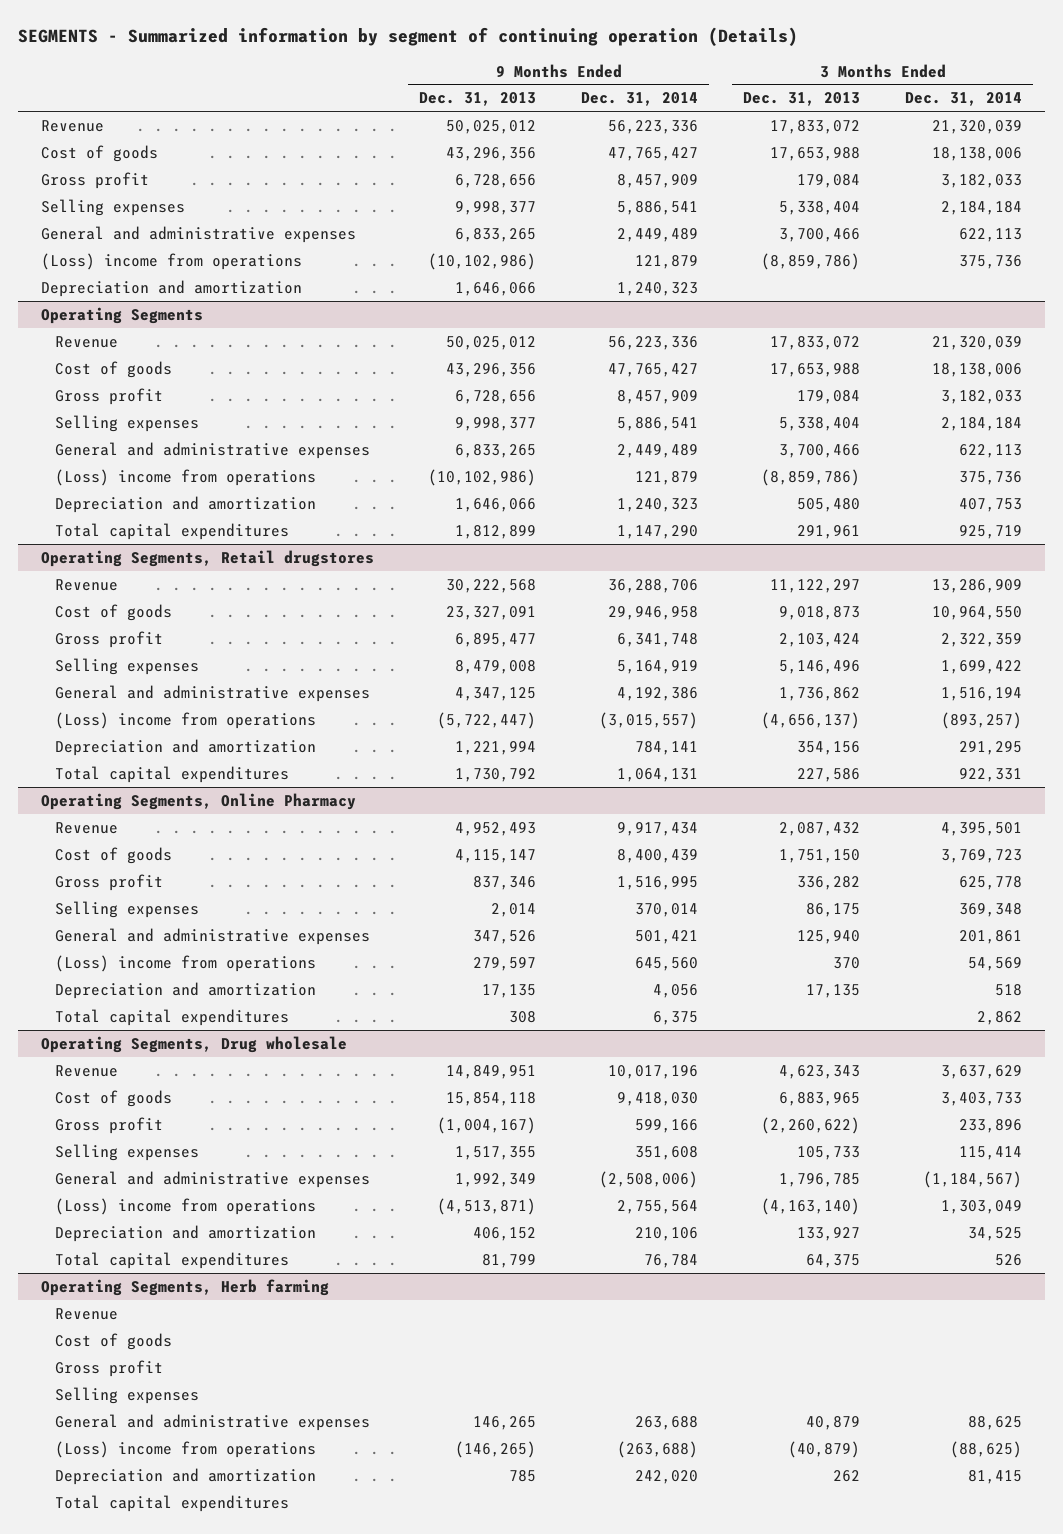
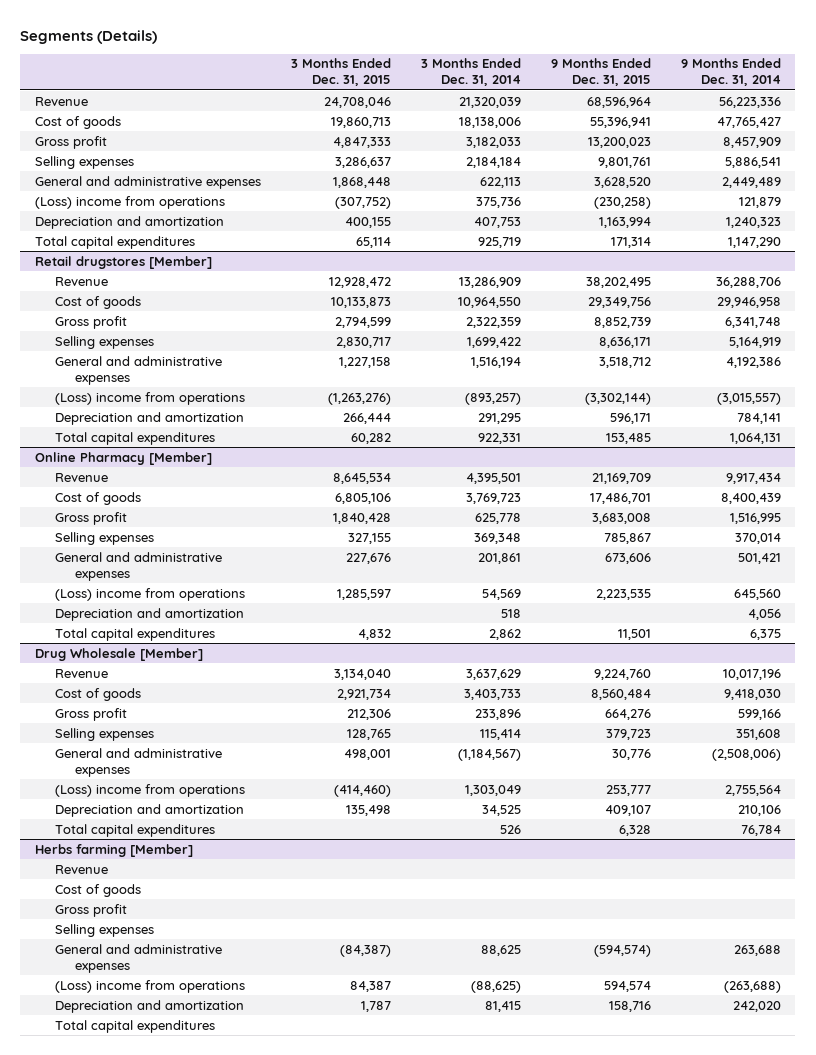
- SEGMENTS - Summarized information by segment of continuing operation (Details)
+ Segments (Details)
- | 9 Months Ended Dec. 31, 2013 | 9 Months Ended Dec. 31, 2014 | 3 Months Ended Dec. 31, 2013 | 3 Months Ended Dec. 31, 2014
+ | 3 Months Ended Dec. 31, 2015 | 3 Months Ended Dec. 31, 2014 | 9 Months Ended Dec. 31, 2015 | 9 Months Ended Dec. 31, 2014
- Depreciation and amortization | 1,646,066 | 1,240,323 | |
- Operating Segments
- Revenue | 50,025,012 | 56,223,336 | 17,833,072 | 21,320,039
- Cost of goods | 43,296,356 | 47,765,427 | 17,653,988 | 18,138,006
- Gross profit | 6,728,656 | 8,457,909 | 179,084 | 3,182,033
- Selling expenses | 9,998,377 | 5,886,541 | 5,338,404 | 2,184,184
- General and administrative expenses | 6,833,265 | 2,449,489 | 3,700,466 | 622,113
- (Loss) income from operations | (10,102,986) | 121,879 | (8,859,786) | 375,736
- Operating Segments, Retail drugstores
+ Retail drugstores [Member]
- Operating Segments, Online Pharmacy
+ Online Pharmacy [Member]
- Operating Segments, Drug wholesale
+ Drug Wholesale [Member]
- Operating Segments, Herb farming
+ Herbs farming [Member]

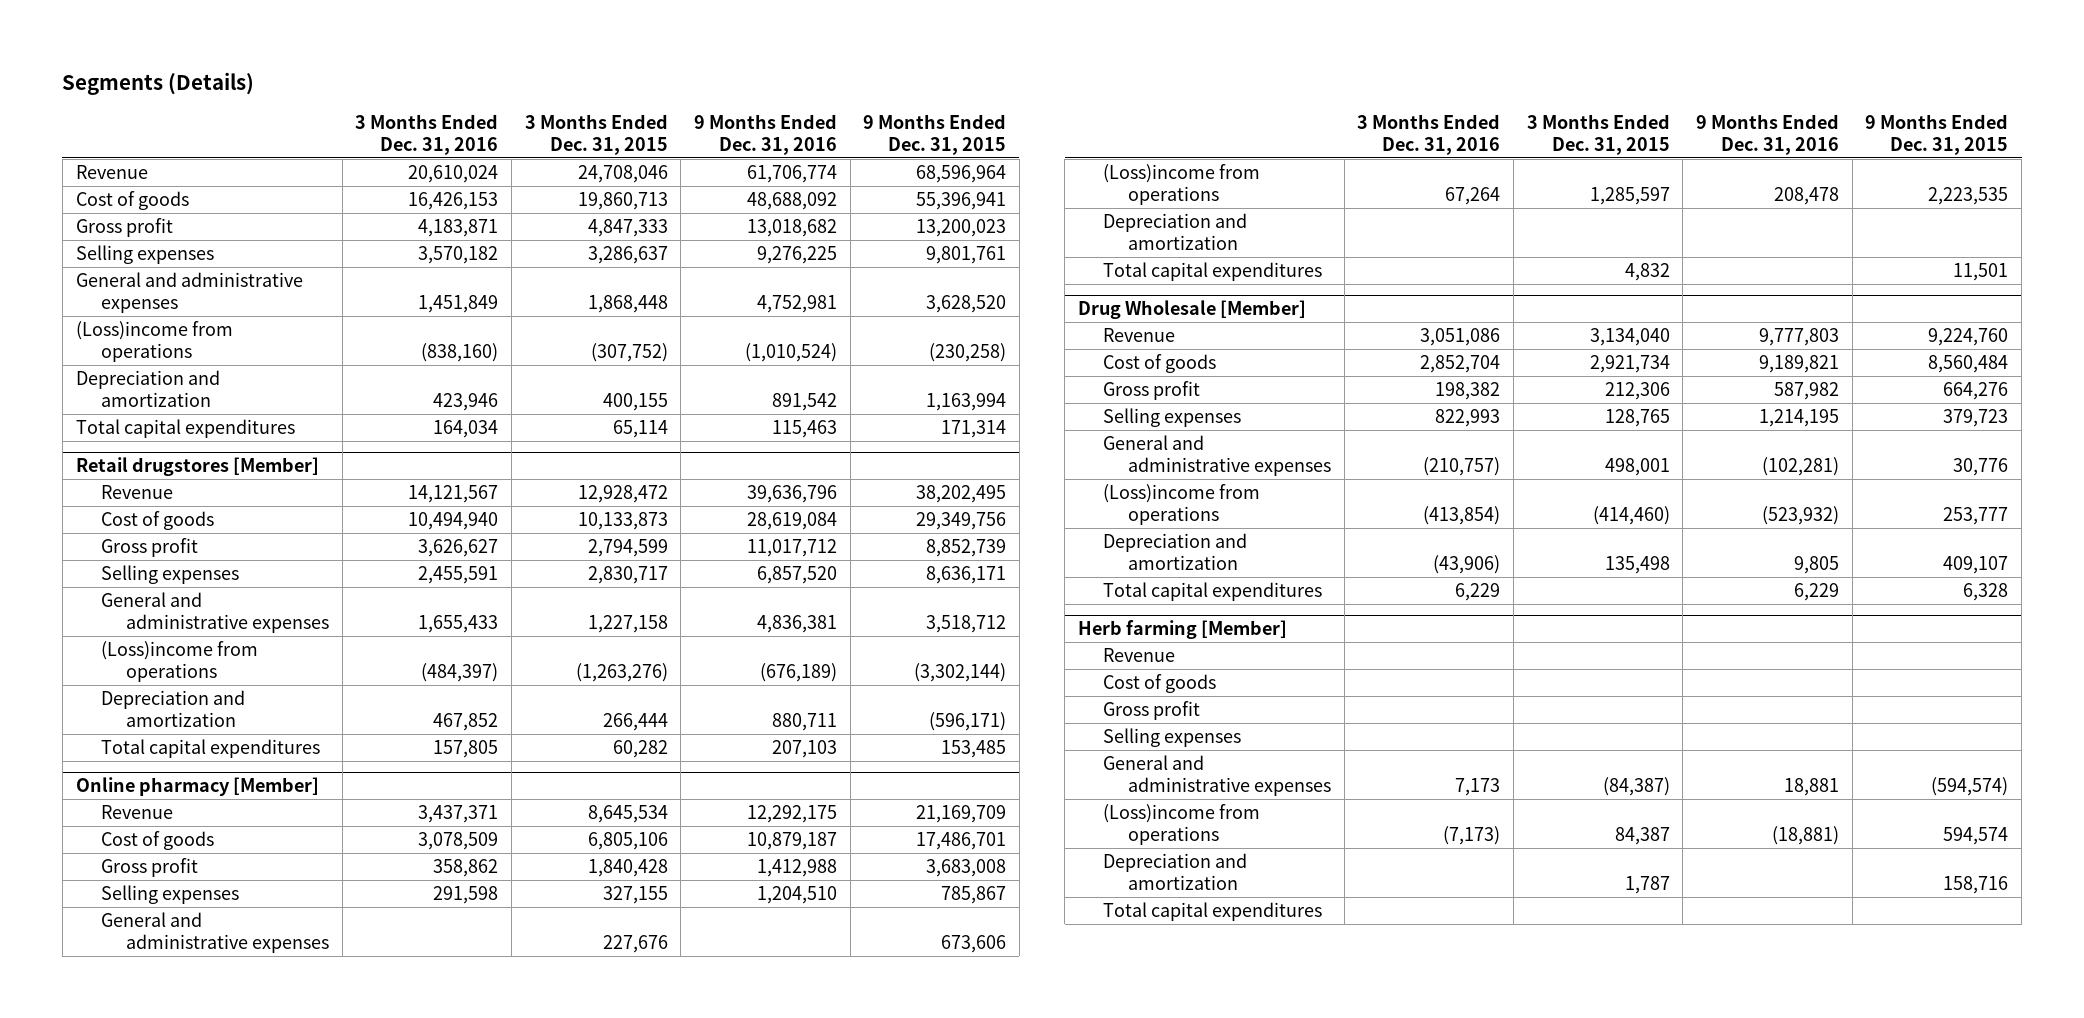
- | 3 Months Ended Dec. 31, 2015 | 3 Months Ended Dec. 31, 2014 | 9 Months Ended Dec. 31, 2015 | 9 Months Ended Dec. 31, 2014
+ | 3 Months Ended Dec. 31, 2016 | 3 Months Ended Dec. 31, 2015 | 9 Months Ended Dec. 31, 2016 | 9 Months Ended Dec. 31, 2015
- (Loss) income from operations | (307,752) | 375,736 | (230,258) | 121,879
+ (Loss)income from operations | (838,160) | (307,752) | (1,010,524) | (230,258)
@ Retail drugstores [Member]
- (Loss) income from operations | (1,263,276) | (893,257) | (3,302,144) | (3,015,557)
- Depreciation and amortization | 266,444 | 291,295 | 596,171 | 784,141
+ (Loss)income from operations | (484,397) | (1,263,276) | (676,189) | (3,302,144)
+ Depreciation and amortization | 467,852 | 266,444 | 880,711 | (596,171)
- Online Pharmacy [Member]
+ Online pharmacy [Member]
- (Loss) income from operations | 1,285,597 | 54,569 | 2,223,535 | 645,560
+ (Loss)income from operations | 67,264 | 1,285,597 | 208,478 | 2,223,535
@ Drug Wholesale [Member]
- (Loss) income from operations | (414,460) | 1,303,049 | 253,777 | 2,755,564
+ (Loss)income from operations | (413,854) | (414,460) | (523,932) | 253,777
- Herbs farming [Member]
+ Herb farming [Member]
- (Loss) income from operations | 84,387 | (88,625) | 594,574 | (263,688)
+ (Loss)income from operations | (7,173) | 84,387 | (18,881) | 594,574

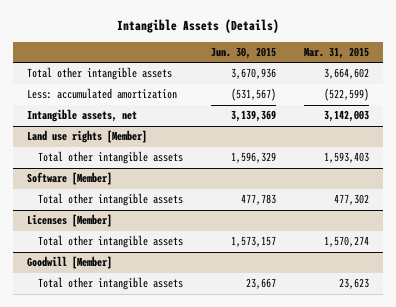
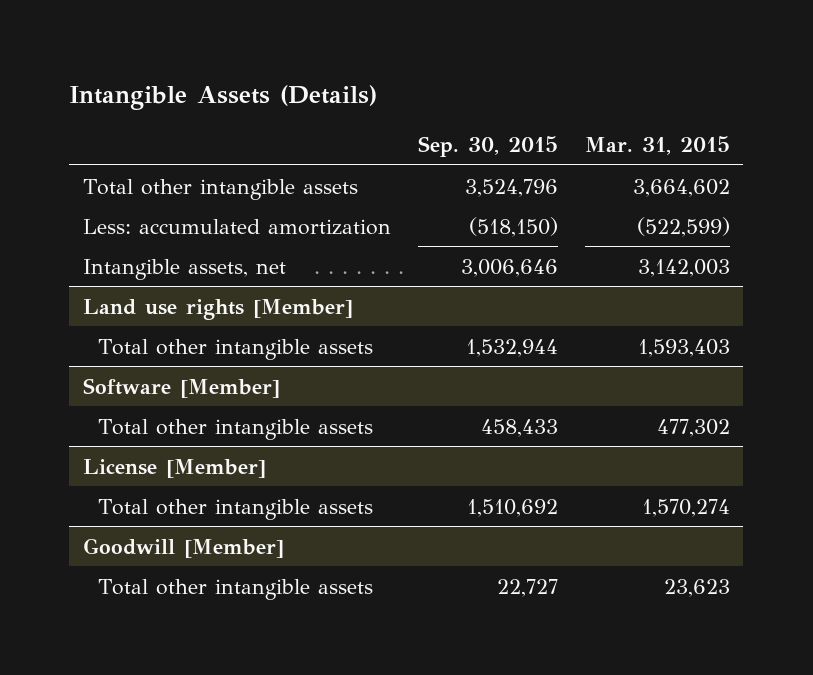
- | Jun. 30, 2015 | Mar. 31, 2015
+ | Sep. 30, 2015 | Mar. 31, 2015
- Licenses [Member]
+ License [Member]

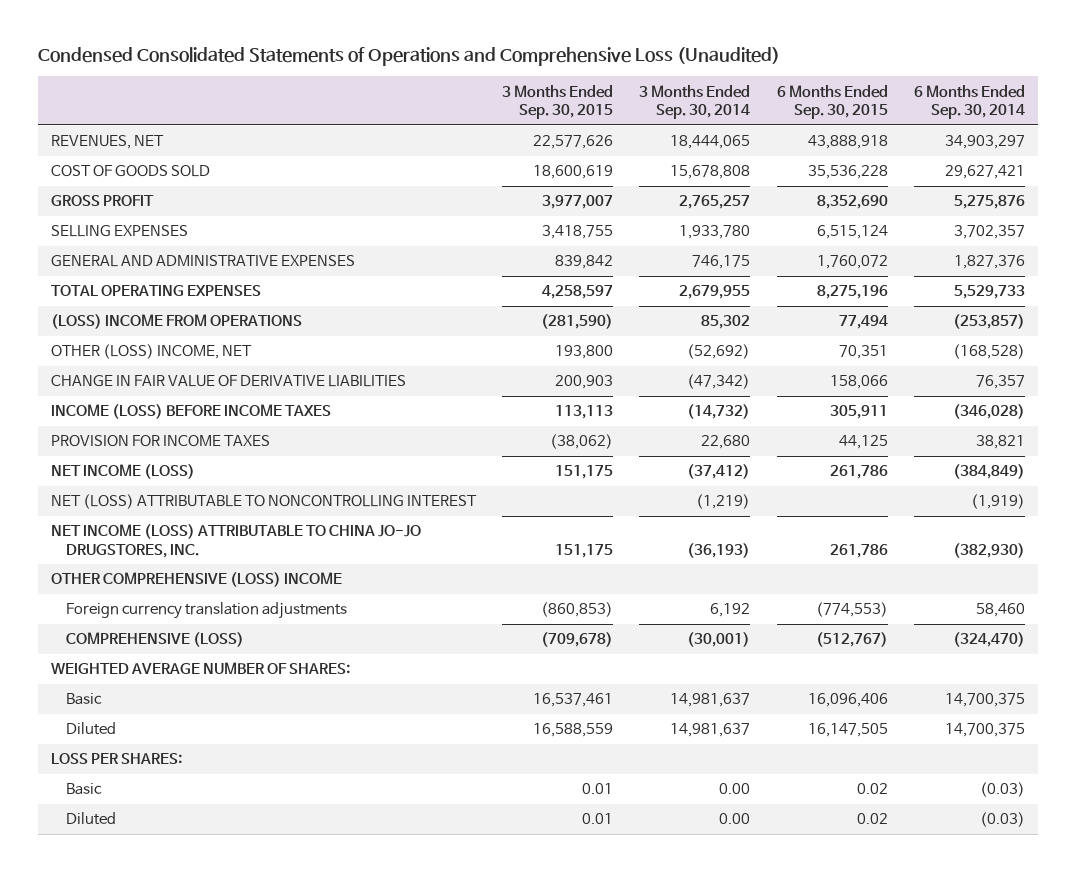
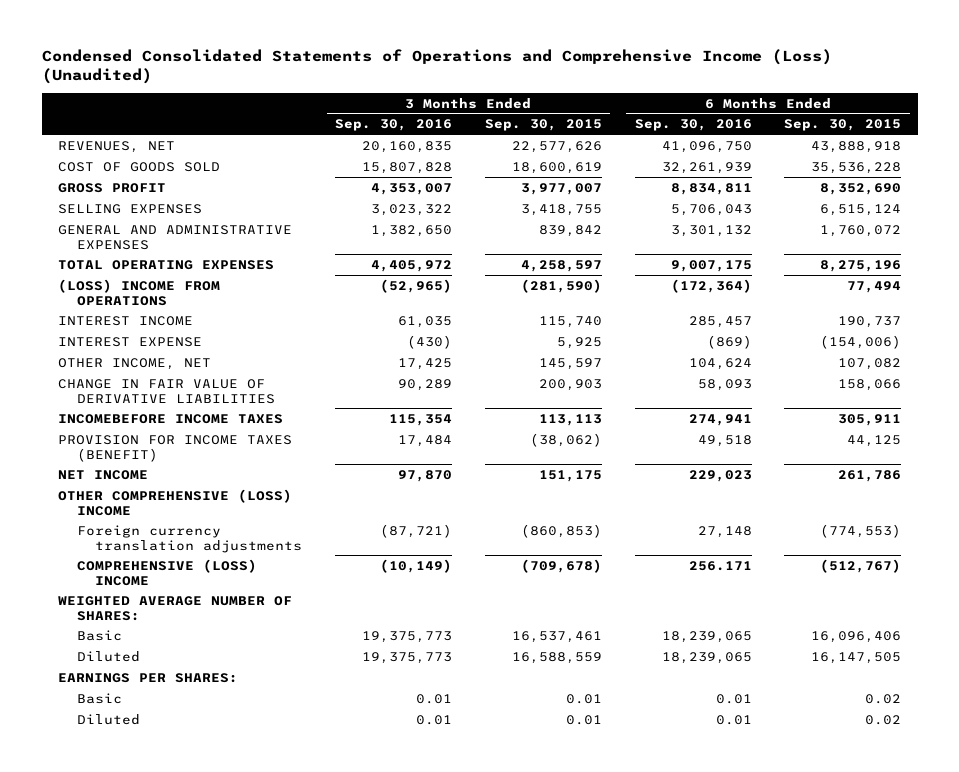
- Condensed Consolidated Statements of Operations and Comprehensive Loss (Unaudited)
+ Condensed Consolidated Statements of Operations and Comprehensive Income (Loss) (Unaudited)
- | 3 Months Ended Sep. 30, 2015 | 3 Months Ended Sep. 30, 2014 | 6 Months Ended Sep. 30, 2015 | 6 Months Ended Sep. 30, 2014
+ | 3 Months Ended Sep. 30, 2016 | 3 Months Ended Sep. 30, 2015 | 6 Months Ended Sep. 30, 2016 | 6 Months Ended Sep. 30, 2015
- OTHER (LOSS) INCOME, NET | 193,800 | (52,692) | 70,351 | (168,528)
+ INTEREST INCOME | 61,035 | 115,740 | 285,457 | 190,737
+ INTEREST EXPENSE | (430) | 5,925 | (869) | (154,006)
+ OTHER INCOME, NET | 17,425 | 145,597 | 104,624 | 107,082
- INCOME (LOSS) BEFORE INCOME TAXES | 113,113 | (14,732) | 305,911 | (346,028)
- PROVISION FOR INCOME TAXES | (38,062) | 22,680 | 44,125 | 38,821
- NET INCOME (LOSS) | 151,175 | (37,412) | 261,786 | (384,849)
- NET (LOSS) ATTRIBUTABLE TO NONCONTROLLING INTEREST | | (1,219) | | (1,919)
- NET INCOME (LOSS) ATTRIBUTABLE TO CHINA JO-JO DRUGSTORES, INC. | 151,175 | (36,193) | 261,786 | (382,930)
+ INCOMEBEFORE INCOME TAXES | 115,354 | 113,113 | 274,941 | 305,911
+ PROVISION FOR INCOME TAXES (BENEFIT) | 17,484 | (38,062) | 49,518 | 44,125
+ NET INCOME | 97,870 | 151,175 | 229,023 | 261,786
- COMPREHENSIVE (LOSS) | (709,678) | (30,001) | (512,767) | (324,470)
+ COMPREHENSIVE (LOSS) INCOME | (10,149) | (709,678) | 256.171 | (512,767)
- LOSS PER SHARES:
+ EARNINGS PER SHARES:

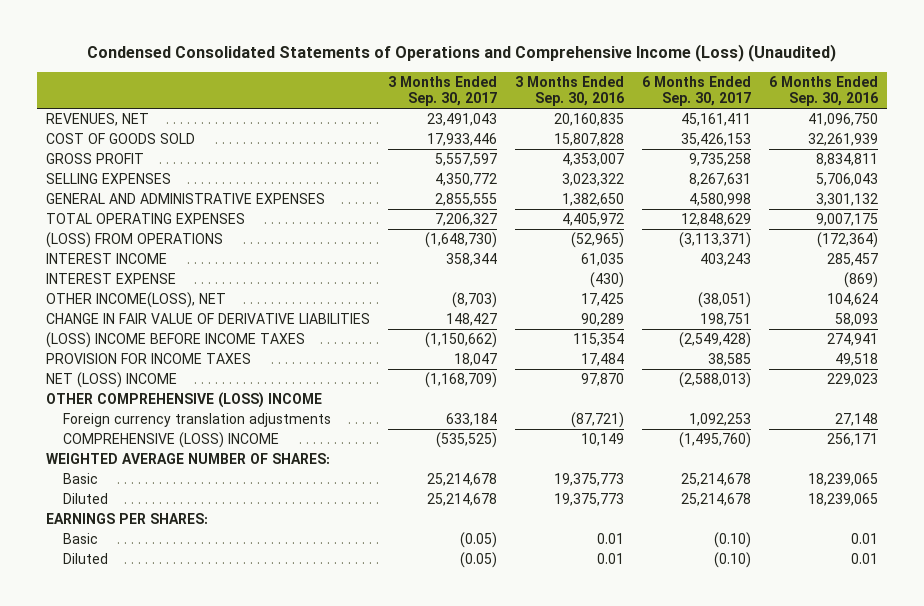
- | 3 Months Ended Sep. 30, 2016 | 3 Months Ended Sep. 30, 2015 | 6 Months Ended Sep. 30, 2016 | 6 Months Ended Sep. 30, 2015
+ | 3 Months Ended Sep. 30, 2017 | 3 Months Ended Sep. 30, 2016 | 6 Months Ended Sep. 30, 2017 | 6 Months Ended Sep. 30, 2016
- (LOSS) INCOME FROM OPERATIONS | (52,965) | (281,590) | (172,364) | 77,494
+ (LOSS) FROM OPERATIONS | (1,648,730) | (52,965) | (3,113,371) | (172,364)
- OTHER INCOME, NET | 17,425 | 145,597 | 104,624 | 107,082
+ OTHER INCOME(LOSS), NET | (8,703) | 17,425 | (38,051) | 104,624
- INCOMEBEFORE INCOME TAXES | 115,354 | 113,113 | 274,941 | 305,911
- PROVISION FOR INCOME TAXES (BENEFIT) | 17,484 | (38,062) | 49,518 | 44,125
- NET INCOME | 97,870 | 151,175 | 229,023 | 261,786
+ (LOSS) INCOME BEFORE INCOME TAXES | (1,150,662) | 115,354 | (2,549,428) | 274,941
+ PROVISION FOR INCOME TAXES | 18,047 | 17,484 | 38,585 | 49,518
+ NET (LOSS) INCOME | (1,168,709) | 97,870 | (2,588,013) | 229,023
- COMPREHENSIVE (LOSS) INCOME | (10,149) | (709,678) | 256.171 | (512,767)
+ COMPREHENSIVE (LOSS) INCOME | (535,525) | 10,149 | (1,495,760) | 256,171

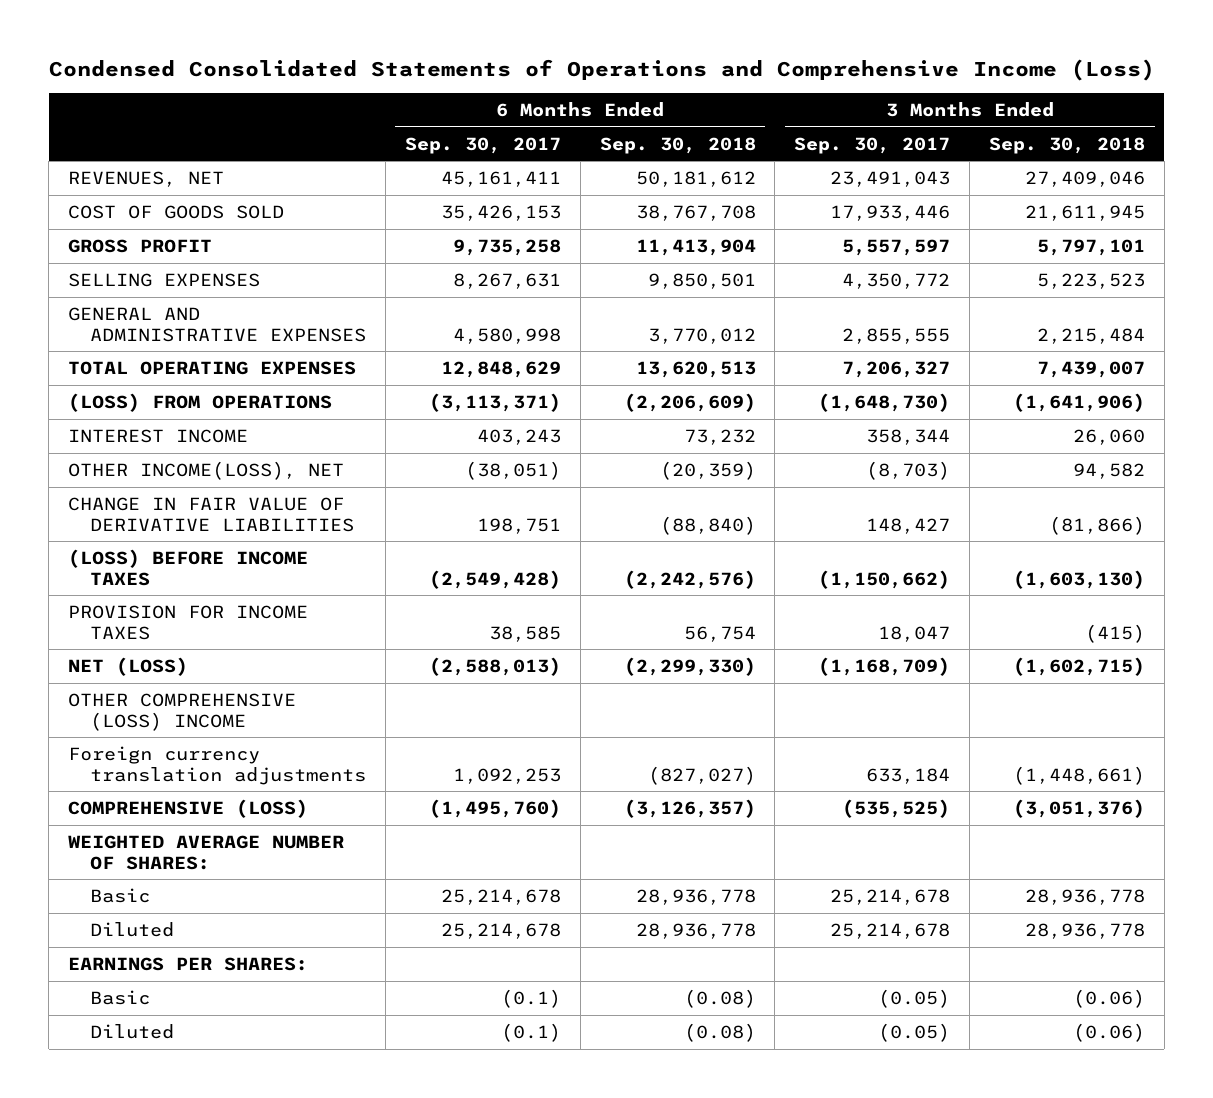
- Condensed Consolidated Statements of Operations and Comprehensive Income (Loss) (Unaudited)
+ Condensed Consolidated Statements of Operations and Comprehensive Income (Loss)
- | 3 Months Ended Sep. 30, 2017 | 3 Months Ended Sep. 30, 2016 | 6 Months Ended Sep. 30, 2017 | 6 Months Ended Sep. 30, 2016
+ | 6 Months Ended Sep. 30, 2017 | 6 Months Ended Sep. 30, 2018 | 3 Months Ended Sep. 30, 2017 | 3 Months Ended Sep. 30, 2018
- INTEREST EXPENSE | | (430) | | (869)
- (LOSS) INCOME BEFORE INCOME TAXES | (1,150,662) | 115,354 | (2,549,428) | 274,941
+ (LOSS) BEFORE INCOME TAXES | (2,549,428) | (2,242,576) | (1,150,662) | (1,603,130)
- NET (LOSS) INCOME | (1,168,709) | 97,870 | (2,588,013) | 229,023
+ NET (LOSS) | (2,588,013) | (2,299,330) | (1,168,709) | (1,602,715)
- COMPREHENSIVE (LOSS) INCOME | (535,525) | 10,149 | (1,495,760) | 256,171
+ COMPREHENSIVE (LOSS) | (1,495,760) | (3,126,357) | (535,525) | (3,051,376)
- Basic | (0.05) | 0.01 | (0.10) | 0.01
- Diluted | (0.05) | 0.01 | (0.10) | 0.01
+ Basic | (0.1) | (0.08) | (0.05) | (0.06)
+ Diluted | (0.1) | (0.08) | (0.05) | (0.06)

